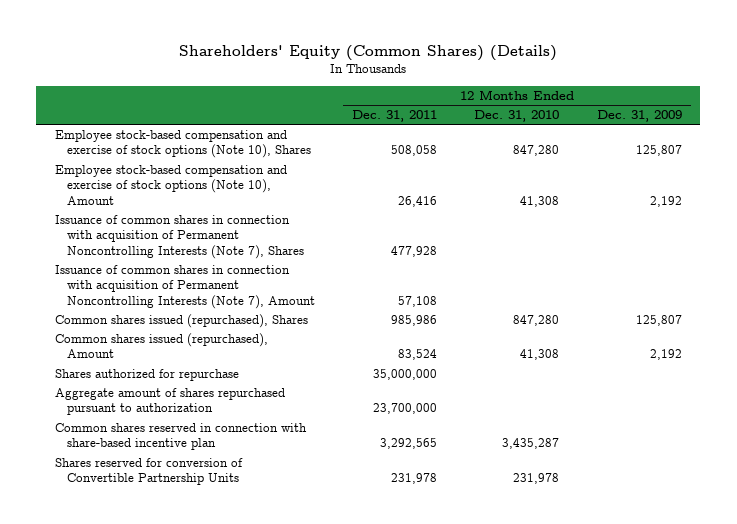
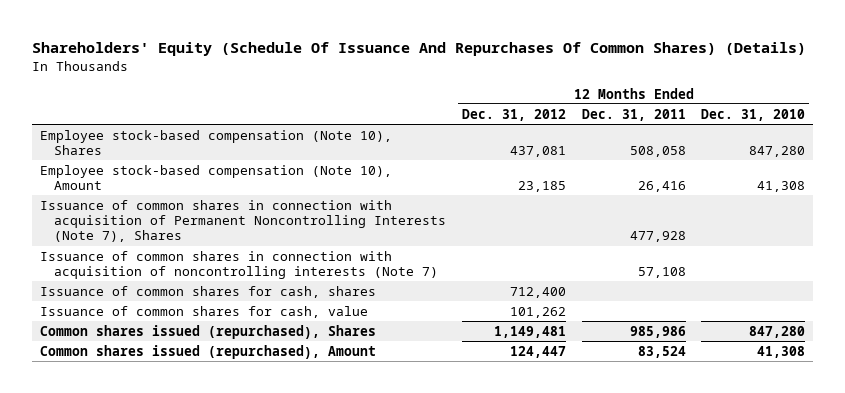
- Shareholders' Equity (Common Shares) (Details)
+ Shareholders' Equity (Schedule Of Issuance And Repurchases Of Common Shares) (Details)
- | 12 Months Ended Dec. 31, 2011 | 12 Months Ended Dec. 31, 2010 | 12 Months Ended Dec. 31, 2009
+ | 12 Months Ended Dec. 31, 2012 | 12 Months Ended Dec. 31, 2011 | 12 Months Ended Dec. 31, 2010
- Employee stock-based compensation and exercise of stock options (Note 10), Shares | 508,058 | 847,280 | 125,807
- Employee stock-based compensation and exercise of stock options (Note 10), Amount | 26,416 | 41,308 | 2,192
+ Employee stock-based compensation (Note 10), Shares | 437,081 | 508,058 | 847,280
+ Employee stock-based compensation (Note 10), Amount | 23,185 | 26,416 | 41,308
- Issuance of common shares in connection with acquisition of Permanent Noncontrolling Interests (Note 7), Amount | 57,108 | |
+ Issuance of common shares in connection with acquisition of noncontrolling interests (Note 7) | | 57,108 |
+ Issuance of common shares for cash, shares | 712,400 | |
+ Issuance of common shares for cash, value | 101,262 | |
- Shares authorized for repurchase | 35,000,000 | |
- Aggregate amount of shares repurchased pursuant to authorization | 23,700,000 | |
- Common shares reserved in connection with share-based incentive plan | 3,292,565 | 3,435,287 |
- Shares reserved for conversion of Convertible Partnership Units | 231,978 | 231,978 |

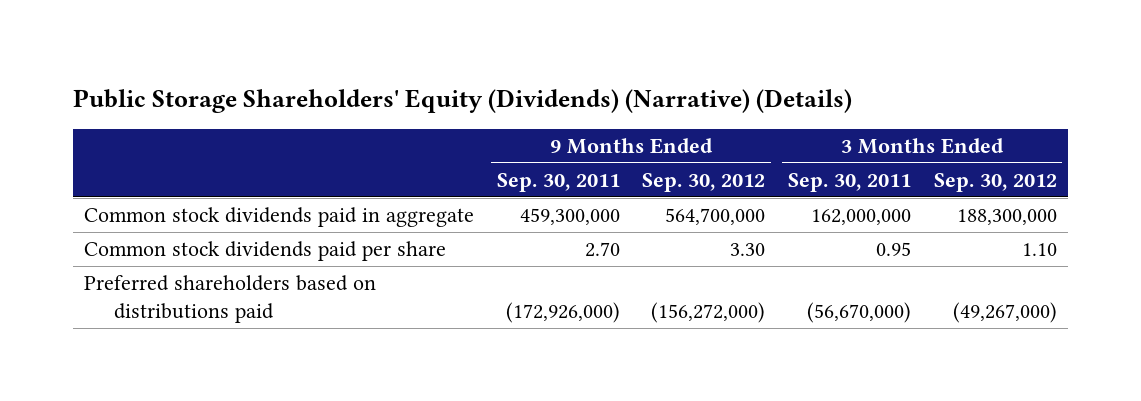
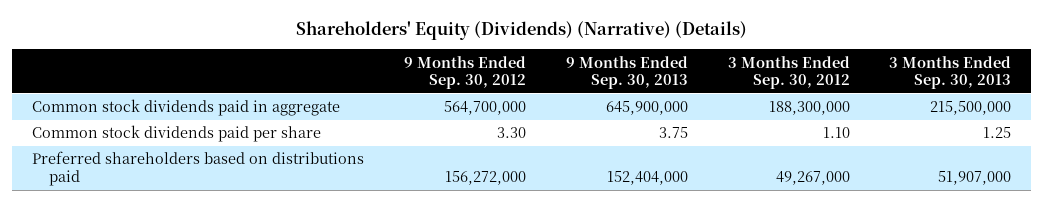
- Public Storage Shareholders' Equity (Dividends) (Narrative) (Details)
+ Shareholders' Equity (Dividends) (Narrative) (Details)
- | 9 Months Ended Sep. 30, 2011 | 9 Months Ended Sep. 30, 2012 | 3 Months Ended Sep. 30, 2011 | 3 Months Ended Sep. 30, 2012
+ | 9 Months Ended Sep. 30, 2012 | 9 Months Ended Sep. 30, 2013 | 3 Months Ended Sep. 30, 2012 | 3 Months Ended Sep. 30, 2013
- Preferred shareholders based on distributions paid | (172,926,000) | (156,272,000) | (56,670,000) | (49,267,000)
+ Preferred shareholders based on distributions paid | 156,272,000 | 152,404,000 | 49,267,000 | 51,907,000

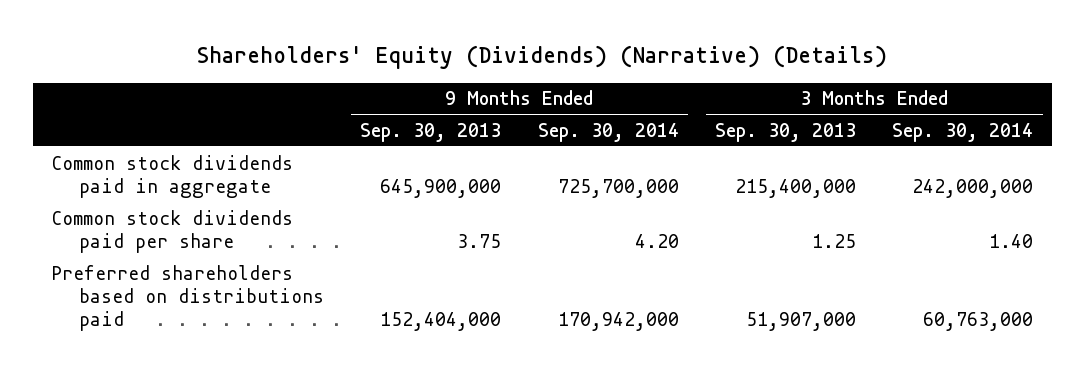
- | 9 Months Ended Sep. 30, 2012 | 9 Months Ended Sep. 30, 2013 | 3 Months Ended Sep. 30, 2012 | 3 Months Ended Sep. 30, 2013
+ | 9 Months Ended Sep. 30, 2013 | 9 Months Ended Sep. 30, 2014 | 3 Months Ended Sep. 30, 2013 | 3 Months Ended Sep. 30, 2014
- Common stock dividends paid in aggregate | 564,700,000 | 645,900,000 | 188,300,000 | 215,500,000
+ Common stock dividends paid in aggregate | 645,900,000 | 725,700,000 | 215,400,000 | 242,000,000

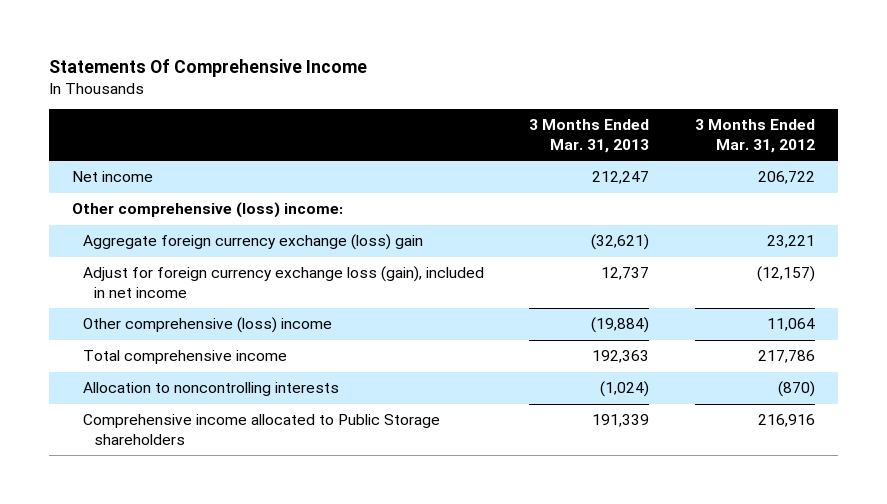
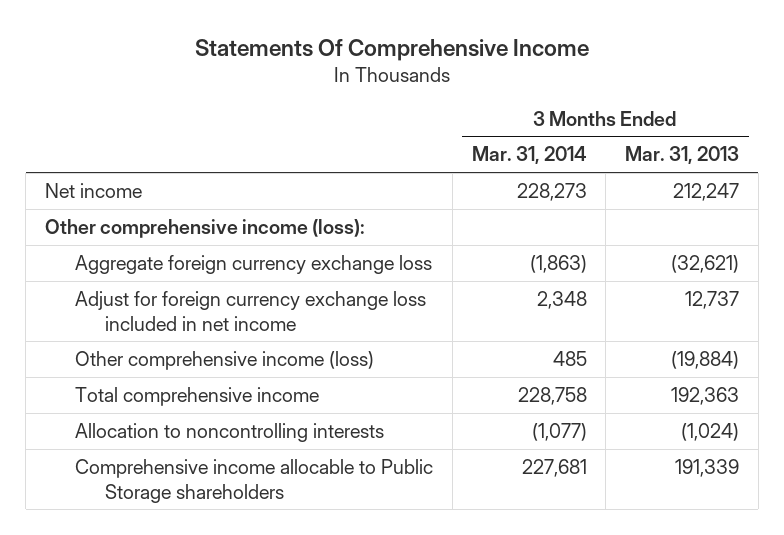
- | 3 Months Ended Mar. 31, 2013 | 3 Months Ended Mar. 31, 2012
+ | 3 Months Ended Mar. 31, 2014 | 3 Months Ended Mar. 31, 2013
- Other comprehensive (loss) income:
- Aggregate foreign currency exchange (loss) gain | (32,621) | 23,221
- Adjust for foreign currency exchange loss (gain), included in net income | 12,737 | (12,157)
- Other comprehensive (loss) income | (19,884) | 11,064
+ Other comprehensive income (loss):
+ Aggregate foreign currency exchange loss | (1,863) | (32,621)
+ Adjust for foreign currency exchange loss included in net income | 2,348 | 12,737
+ Other comprehensive income (loss) | 485 | (19,884)
- Comprehensive income allocated to Public Storage shareholders | 191,339 | 216,916
+ Comprehensive income allocable to Public Storage shareholders | 227,681 | 191,339

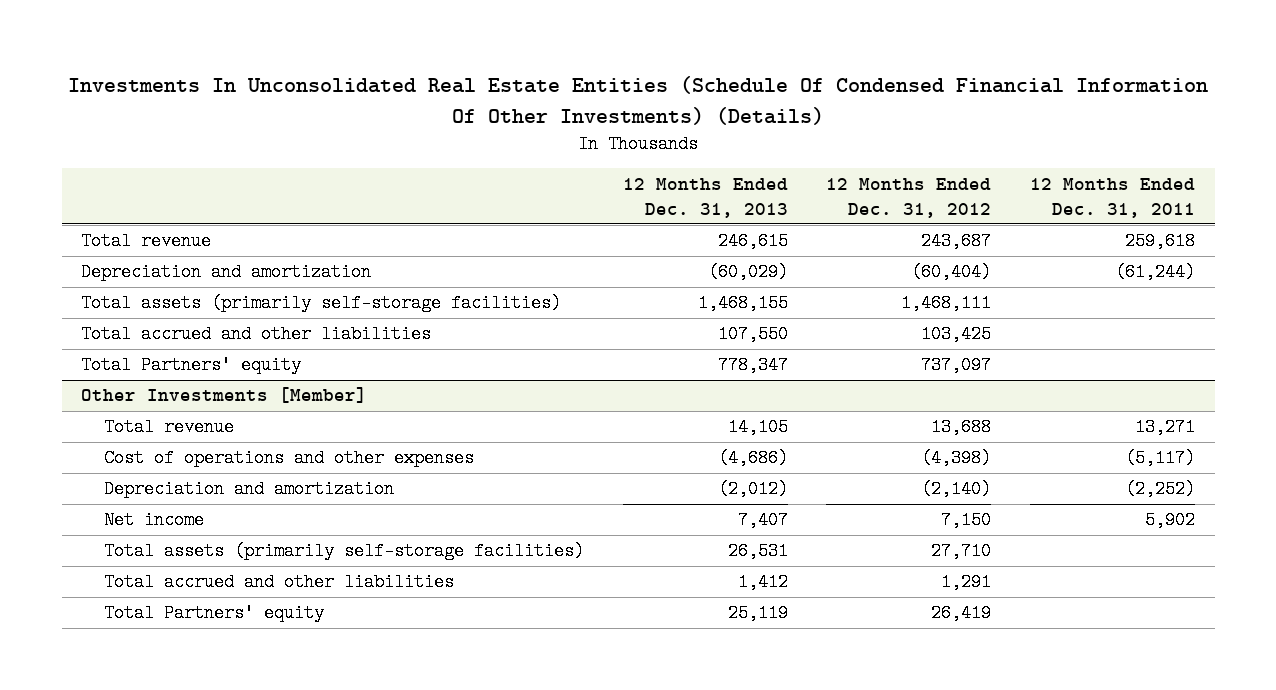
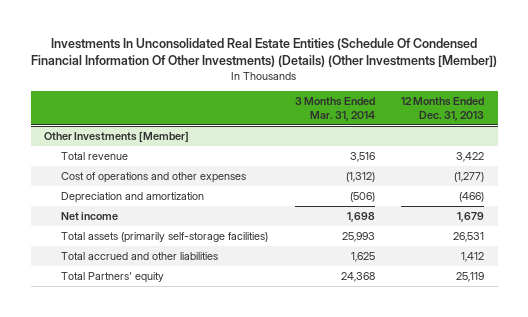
- Investments In Unconsolidated Real Estate Entities (Schedule Of Condensed Financial Information Of Other Investments) (Details)
+ Investments In Unconsolidated Real Estate Entities (Schedule Of Condensed Financial Information Of Other Investments) (Details) (Other Investments [Member])
- | 12 Months Ended Dec. 31, 2013 | 12 Months Ended Dec. 31, 2012 | 12 Months Ended Dec. 31, 2011
+ | 3 Months Ended Mar. 31, 2014 | 12 Months Ended Dec. 31, 2013
- Total revenue | 246,615 | 243,687 | 259,618
- Depreciation and amortization | (60,029) | (60,404) | (61,244)
- Total assets (primarily self-storage facilities) | 1,468,155 | 1,468,111 |
- Total accrued and other liabilities | 107,550 | 103,425 |
- Total Partners' equity | 778,347 | 737,097 |
@ Other Investments [Member]
- Total revenue | 14,105 | 13,688 | 13,271
- Cost of operations and other expenses | (4,686) | (4,398) | (5,117)
- Depreciation and amortization | (2,012) | (2,140) | (2,252)
- Net income | 7,407 | 7,150 | 5,902
+ Total revenue | 3,516 | 3,422
+ Cost of operations and other expenses | (1,312) | (1,277)
+ Depreciation and amortization | (506) | (466)
+ Net income | 1,698 | 1,679

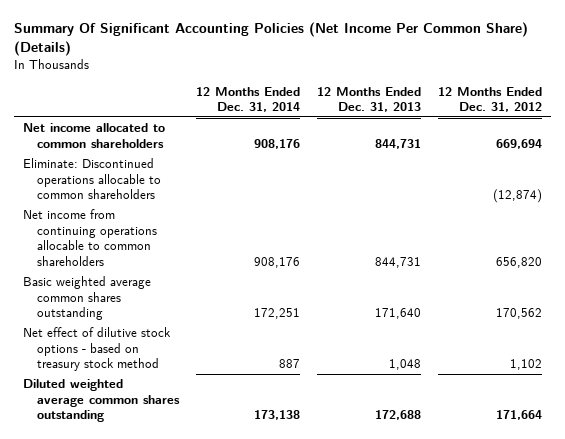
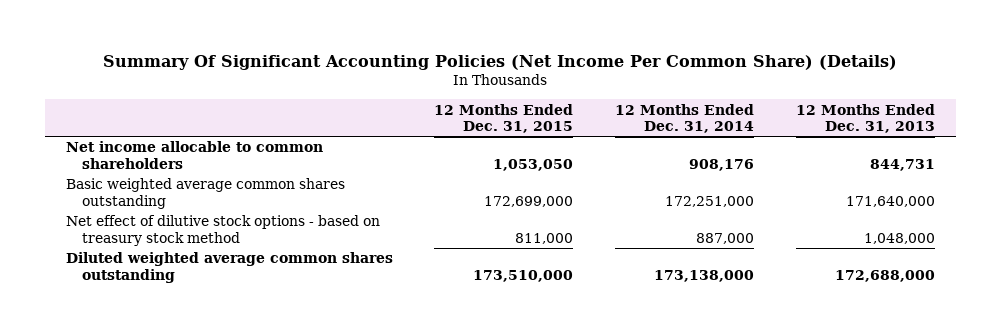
- | 12 Months Ended Dec. 31, 2014 | 12 Months Ended Dec. 31, 2013 | 12 Months Ended Dec. 31, 2012
+ | 12 Months Ended Dec. 31, 2015 | 12 Months Ended Dec. 31, 2014 | 12 Months Ended Dec. 31, 2013
- Net income allocated to common shareholders | 908,176 | 844,731 | 669,694
- Eliminate: Discontinued operations allocable to common shareholders | | | (12,874)
- Net income from continuing operations allocable to common shareholders | 908,176 | 844,731 | 656,820
- Basic weighted average common shares outstanding | 172,251 | 171,640 | 170,562
- Net effect of dilutive stock options - based on treasury stock method | 887 | 1,048 | 1,102
- Diluted weighted average common shares outstanding | 173,138 | 172,688 | 171,664
+ Net income allocable to common shareholders | 1,053,050 | 908,176 | 844,731
+ Basic weighted average common shares outstanding | 172,699,000 | 172,251,000 | 171,640,000
+ Net effect of dilutive stock options - based on treasury stock method | 811,000 | 887,000 | 1,048,000
+ Diluted weighted average common shares outstanding | 173,510,000 | 173,138,000 | 172,688,000

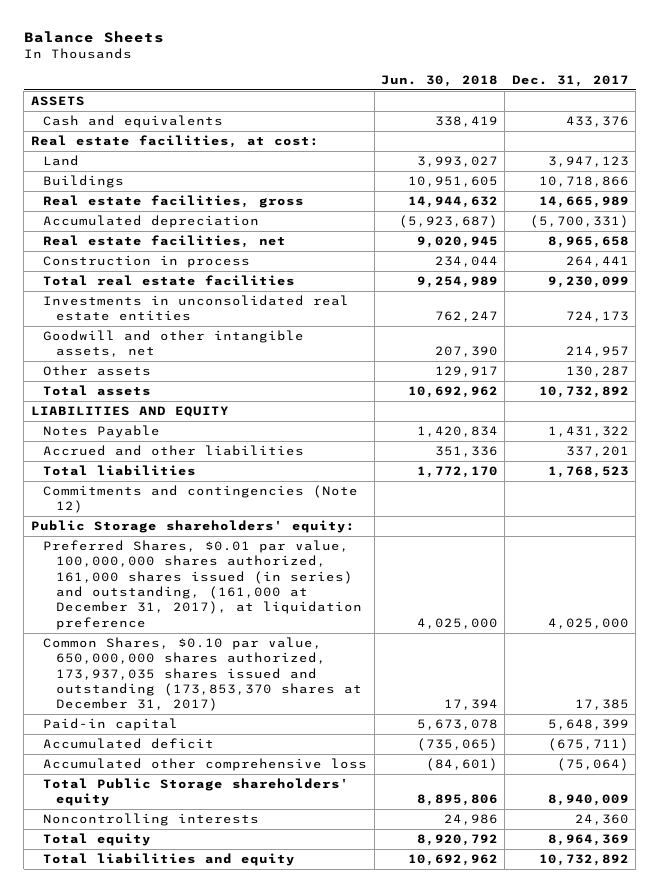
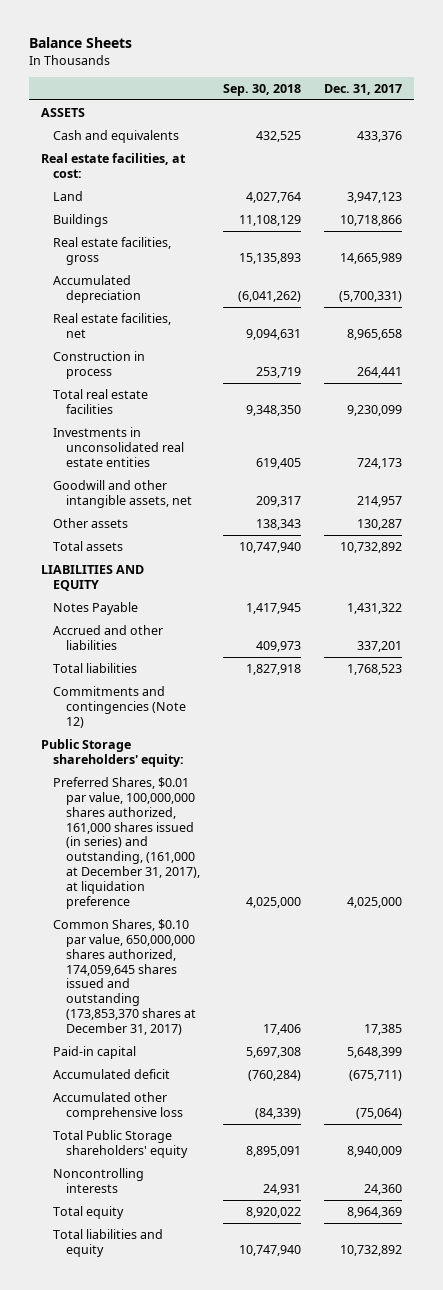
- | Jun. 30, 2018 | Dec. 31, 2017
+ | Sep. 30, 2018 | Dec. 31, 2017
- Common Shares, $0.10 par value, 650,000,000 shares authorized, 173,937,035 shares issued and outstanding (173,853,370 shares at December 31, 2017) | 17,394 | 17,385
+ Common Shares, $0.10 par value, 650,000,000 shares authorized, 174,059,645 shares issued and outstanding (173,853,370 shares at December 31, 2017) | 17,406 | 17,385

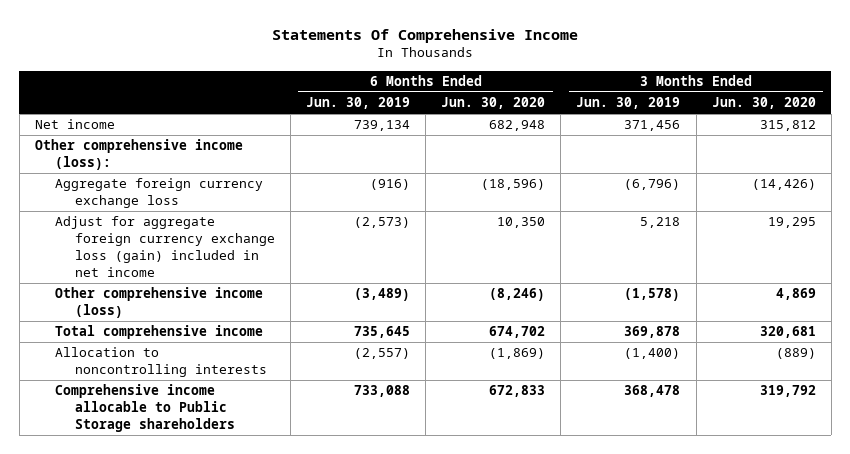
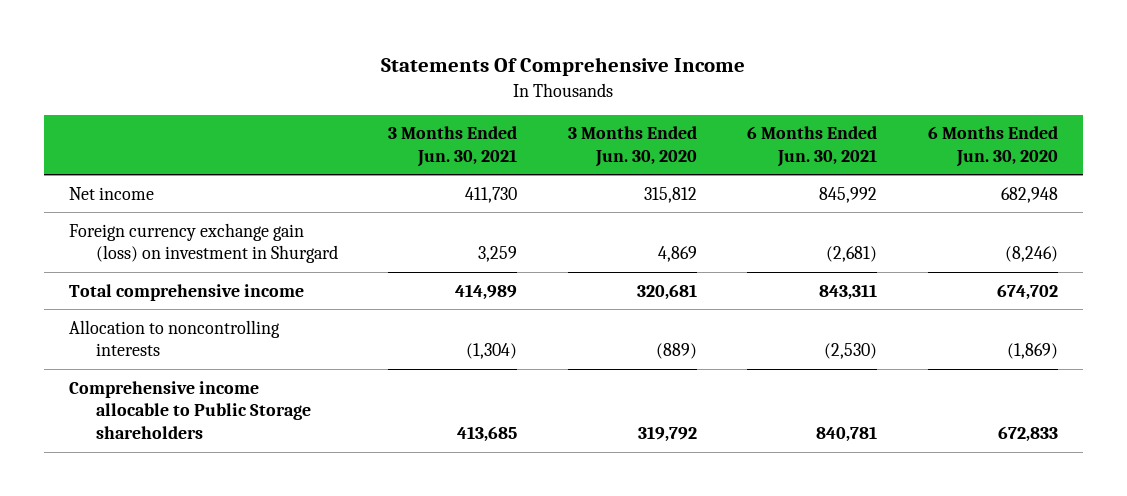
- | 6 Months Ended Jun. 30, 2019 | 6 Months Ended Jun. 30, 2020 | 3 Months Ended Jun. 30, 2019 | 3 Months Ended Jun. 30, 2020
+ | 3 Months Ended Jun. 30, 2021 | 3 Months Ended Jun. 30, 2020 | 6 Months Ended Jun. 30, 2021 | 6 Months Ended Jun. 30, 2020
- Other comprehensive income (loss):
- Aggregate foreign currency exchange loss | (916) | (18,596) | (6,796) | (14,426)
- Adjust for aggregate foreign currency exchange loss (gain) included in net income | (2,573) | 10,350 | 5,218 | 19,295
- Other comprehensive income (loss) | (3,489) | (8,246) | (1,578) | 4,869
+ Foreign currency exchange gain (loss) on investment in Shurgard | 3,259 | 4,869 | (2,681) | (8,246)

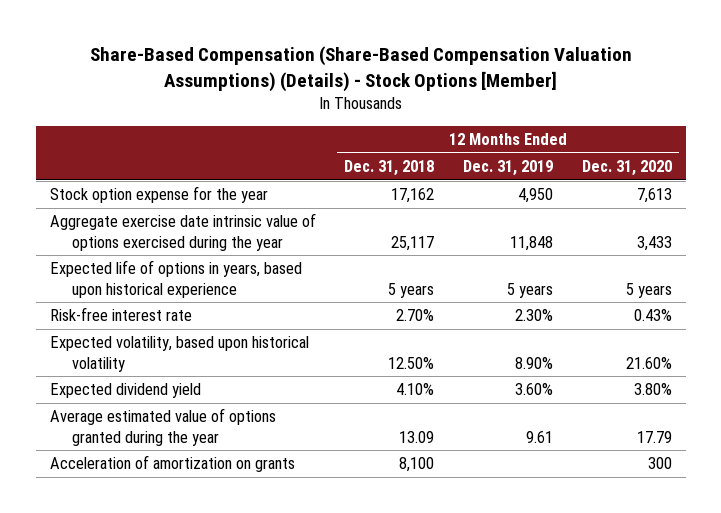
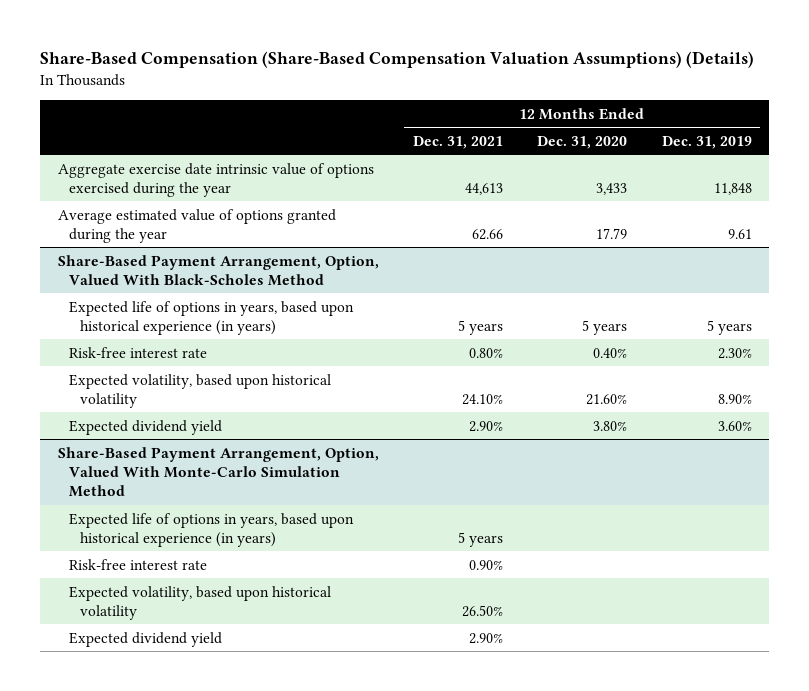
- Share-Based Compensation (Share-Based Compensation Valuation Assumptions) (Details) - Stock Options [Member]
+ Share-Based Compensation (Share-Based Compensation Valuation Assumptions) (Details)
- | 12 Months Ended Dec. 31, 2018 | 12 Months Ended Dec. 31, 2019 | 12 Months Ended Dec. 31, 2020
+ | 12 Months Ended Dec. 31, 2021 | 12 Months Ended Dec. 31, 2020 | 12 Months Ended Dec. 31, 2019
- Stock option expense for the year | 17,162 | 4,950 | 7,613
- Expected life of options in years, based upon historical experience | 5 years | 5 years | 5 years
- Risk-free interest rate | 2.70% | 2.30% | 0.43%
moved up: Average estimated value of options granted during the year | 62.66 | 17.79 | 9.61
+ Share-Based Payment Arrangement, Option, Valued With Black-Scholes Method
+ Expected life of options in years, based upon historical experience (in years) | 5 years | 5 years | 5 years
+ Risk-free interest rate | 0.80% | 0.40% | 2.30%
- Acceleration of amortization on grants | 8,100 | | 300
+ Share-Based Payment Arrangement, Option, Valued With Monte-Carlo Simulation Method
+ Expected life of options in years, based upon historical experience (in years) | 5 years | |
+ Risk-free interest rate | 0.90% | |
+ Expected volatility, based upon historical volatility | 26.50% | |
+ Expected dividend yield | 2.90% | |

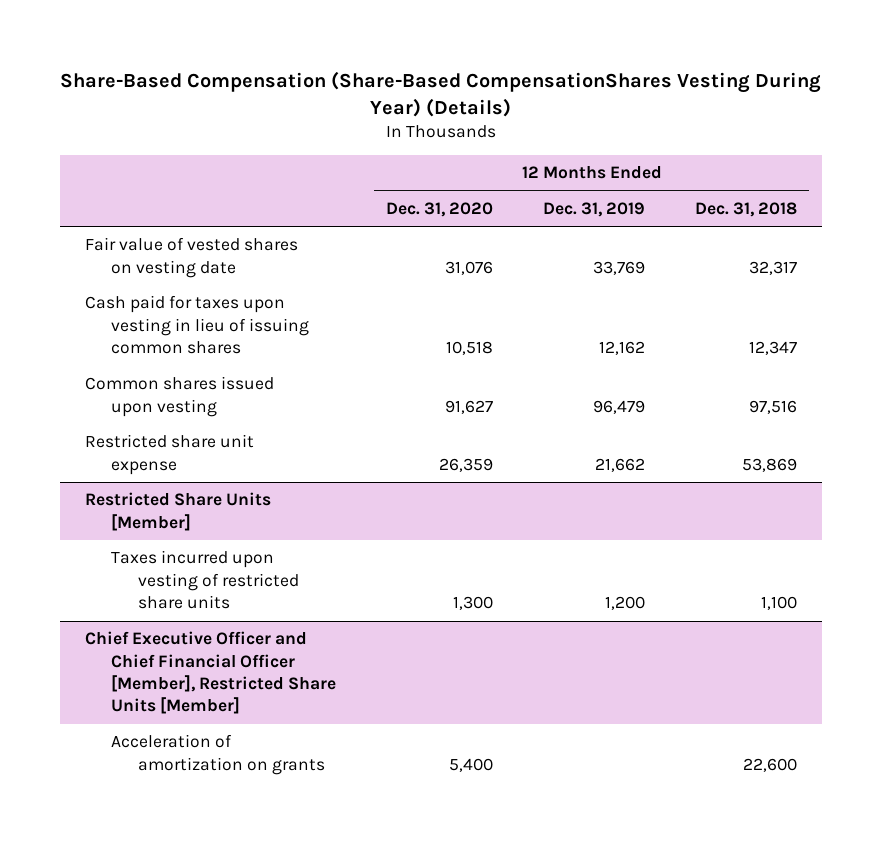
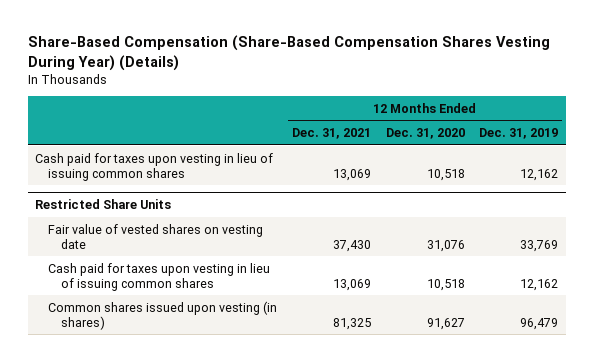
- Share-Based Compensation (Share-Based CompensationShares Vesting During Year) (Details)
+ Share-Based Compensation (Share-Based Compensation Shares Vesting During Year) (Details)
- | 12 Months Ended Dec. 31, 2020 | 12 Months Ended Dec. 31, 2019 | 12 Months Ended Dec. 31, 2018
+ | 12 Months Ended Dec. 31, 2021 | 12 Months Ended Dec. 31, 2020 | 12 Months Ended Dec. 31, 2019
+ Cash paid for taxes upon vesting in lieu of issuing common shares | 13,069 | 10,518 | 12,162
+ Restricted Share Units
- Common shares issued upon vesting | 91,627 | 96,479 | 97,516
- Restricted share unit expense | 26,359 | 21,662 | 53,869
- Restricted Share Units [Member]
- Taxes incurred upon vesting of restricted share units | 1,300 | 1,200 | 1,100
- Chief Executive Officer and Chief Financial Officer [Member], Restricted Share Units [Member]
- Acceleration of amortization on grants | 5,400 | | 22,600
+ Common shares issued upon vesting (in shares) | 81,325 | 91,627 | 96,479

